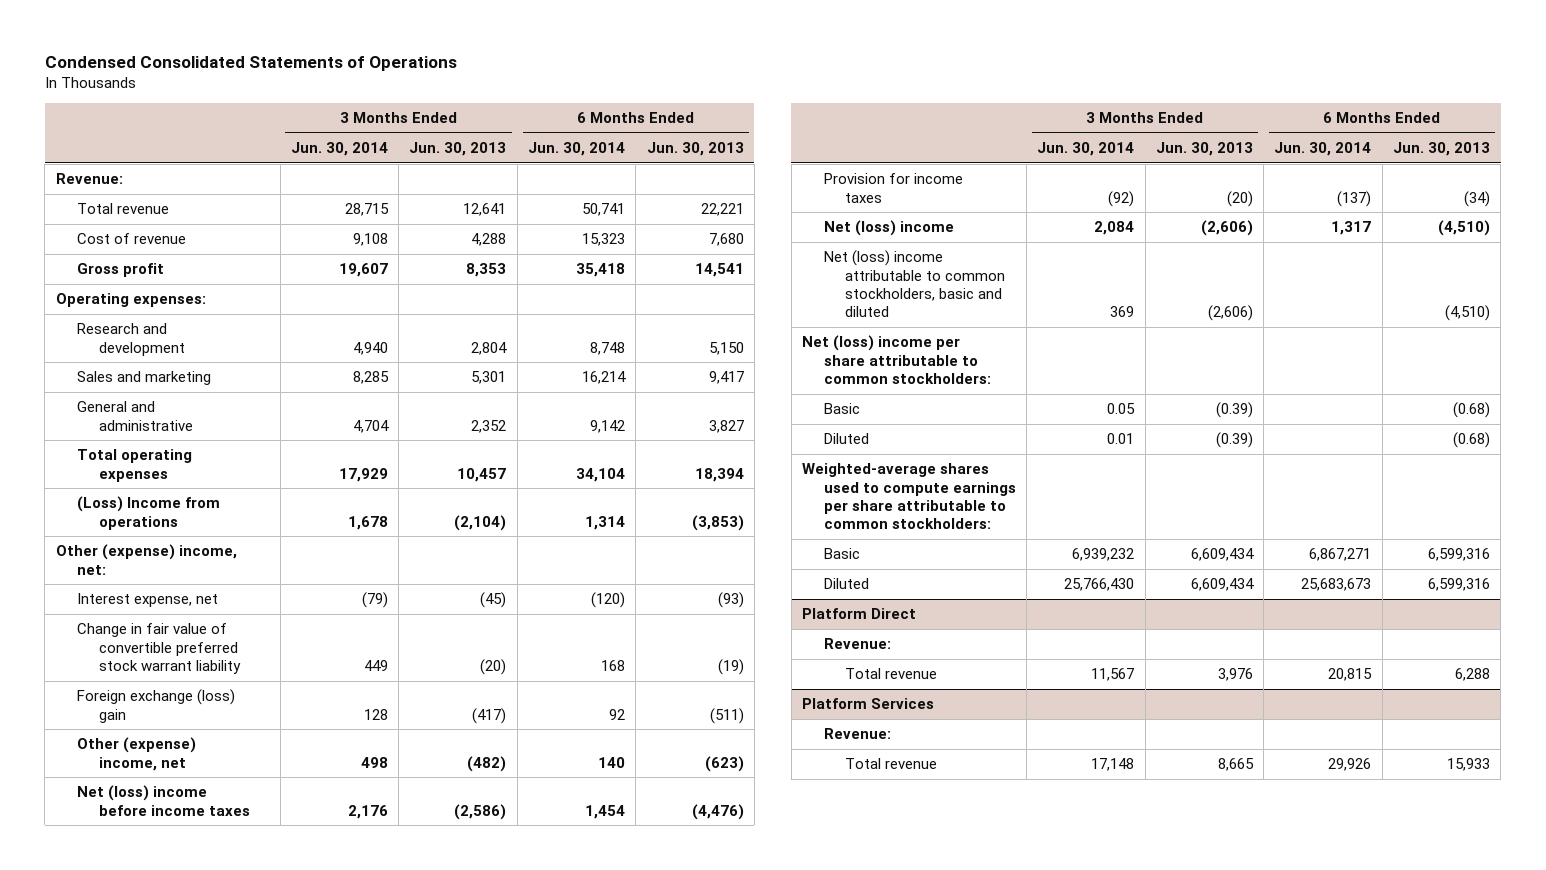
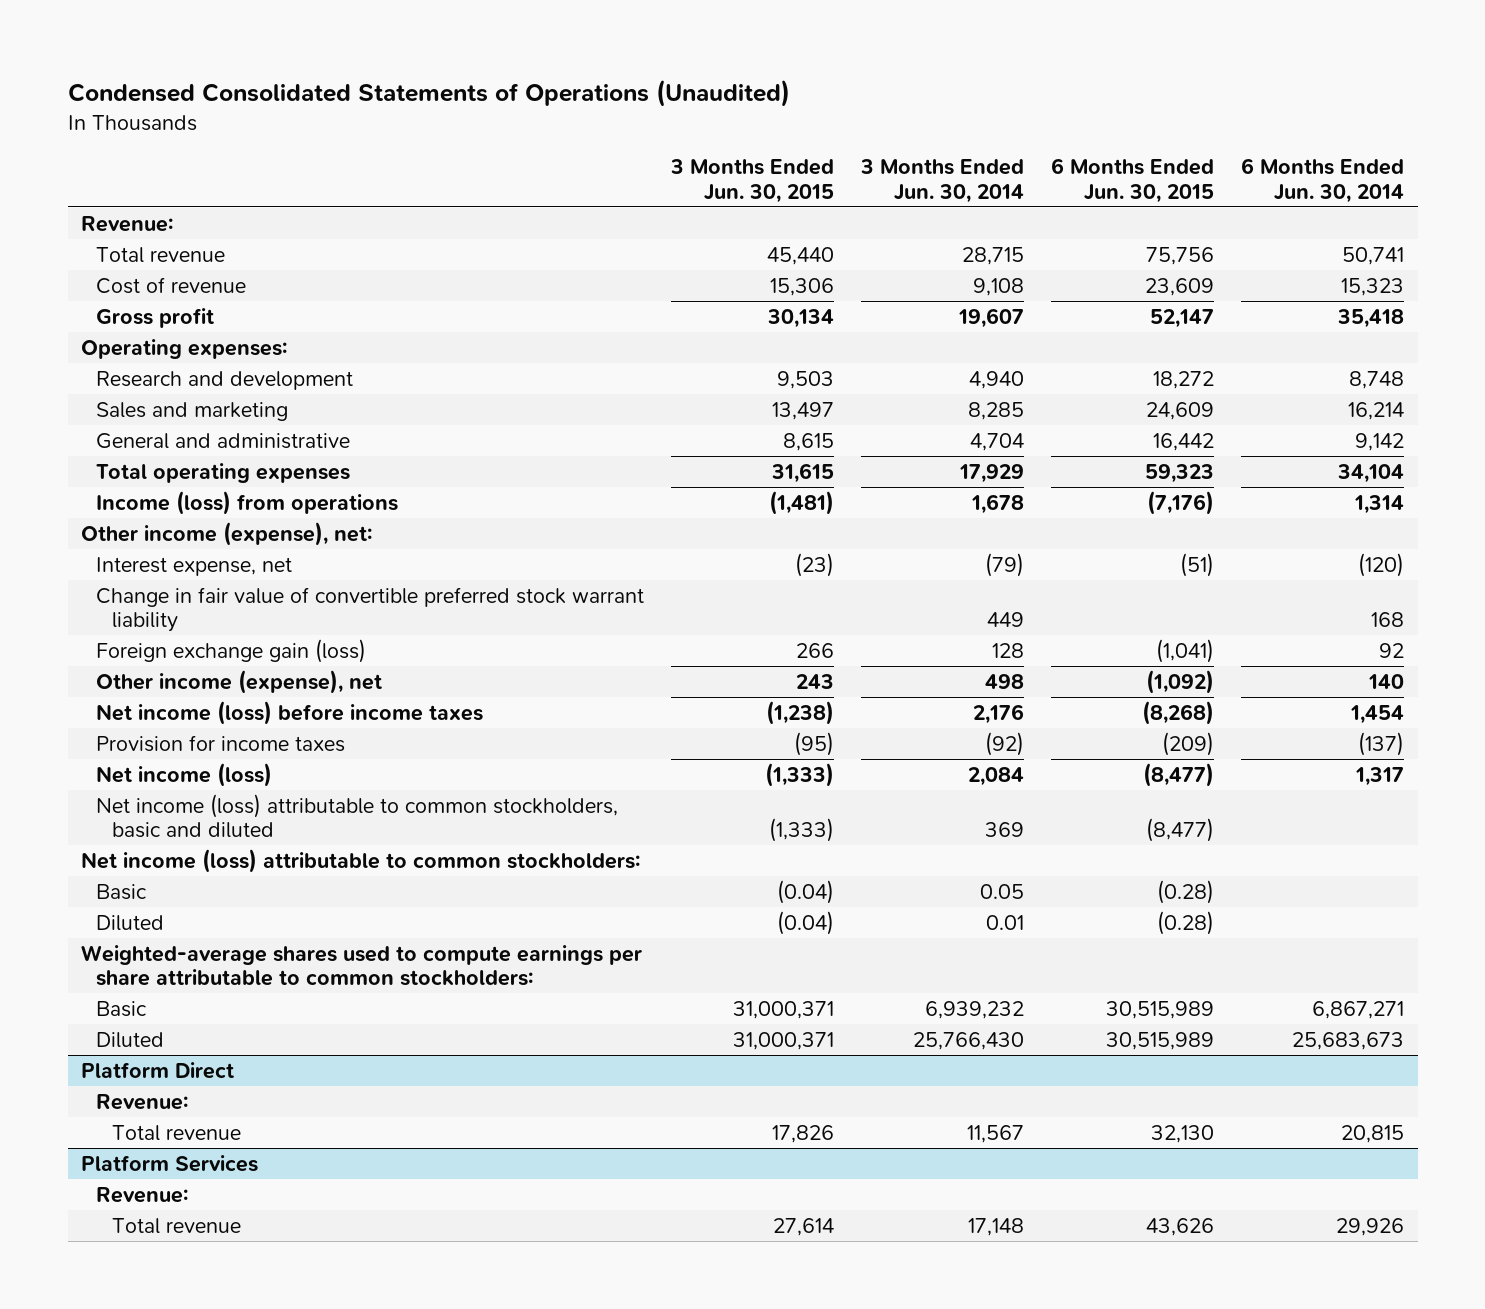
- Condensed Consolidated Statements of Operations
+ Condensed Consolidated Statements of Operations (Unaudited)
- | 3 Months Ended Jun. 30, 2014 | 3 Months Ended Jun. 30, 2013 | 6 Months Ended Jun. 30, 2014 | 6 Months Ended Jun. 30, 2013
+ | 3 Months Ended Jun. 30, 2015 | 3 Months Ended Jun. 30, 2014 | 6 Months Ended Jun. 30, 2015 | 6 Months Ended Jun. 30, 2014
- (Loss) Income from operations | 1,678 | (2,104) | 1,314 | (3,853)
- Other (expense) income, net:
+ Income (loss) from operations | (1,481) | 1,678 | (7,176) | 1,314
+ Other income (expense), net:
- Foreign exchange (loss) gain | 128 | (417) | 92 | (511)
- Other (expense) income, net | 498 | (482) | 140 | (623)
- Net (loss) income before income taxes | 2,176 | (2,586) | 1,454 | (4,476)
+ Foreign exchange gain (loss) | 266 | 128 | (1,041) | 92
+ Other income (expense), net | 243 | 498 | (1,092) | 140
+ Net income (loss) before income taxes | (1,238) | 2,176 | (8,268) | 1,454
- Net (loss) income | 2,084 | (2,606) | 1,317 | (4,510)
- Net (loss) income attributable to common stockholders, basic and diluted | 369 | (2,606) | | (4,510)
- Net (loss) income per share attributable to common stockholders:
+ Net income (loss) | (1,333) | 2,084 | (8,477) | 1,317
+ Net income (loss) attributable to common stockholders, basic and diluted | (1,333) | 369 | (8,477) |
+ Net income (loss) attributable to common stockholders:

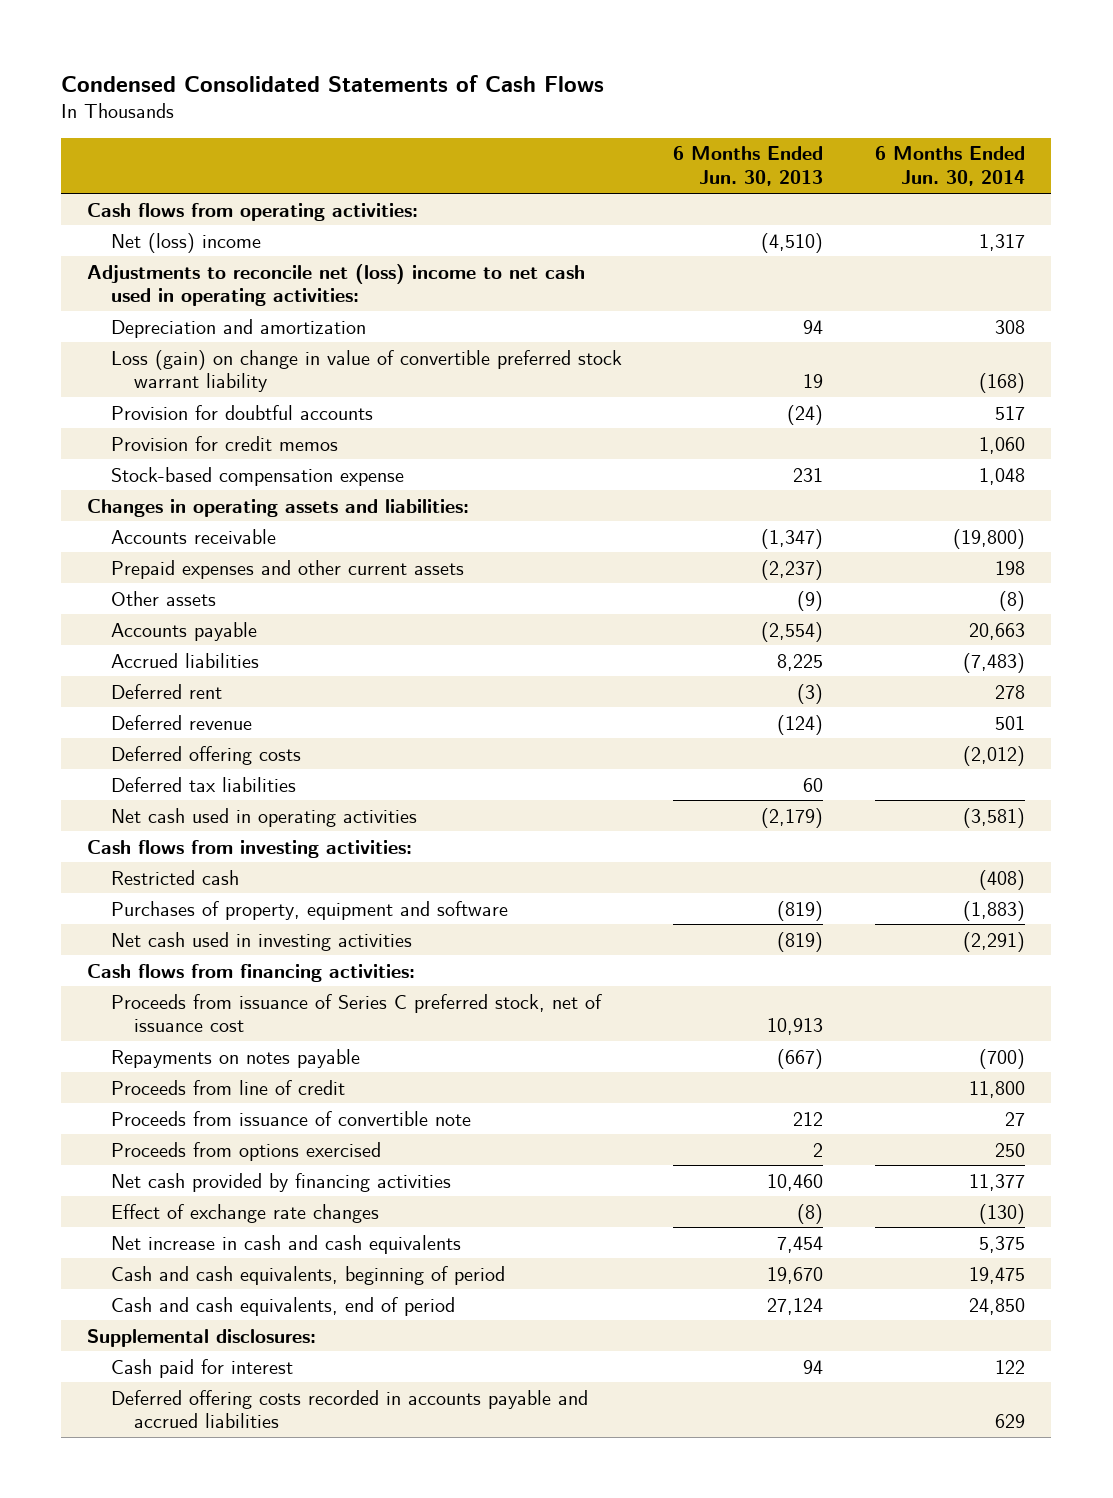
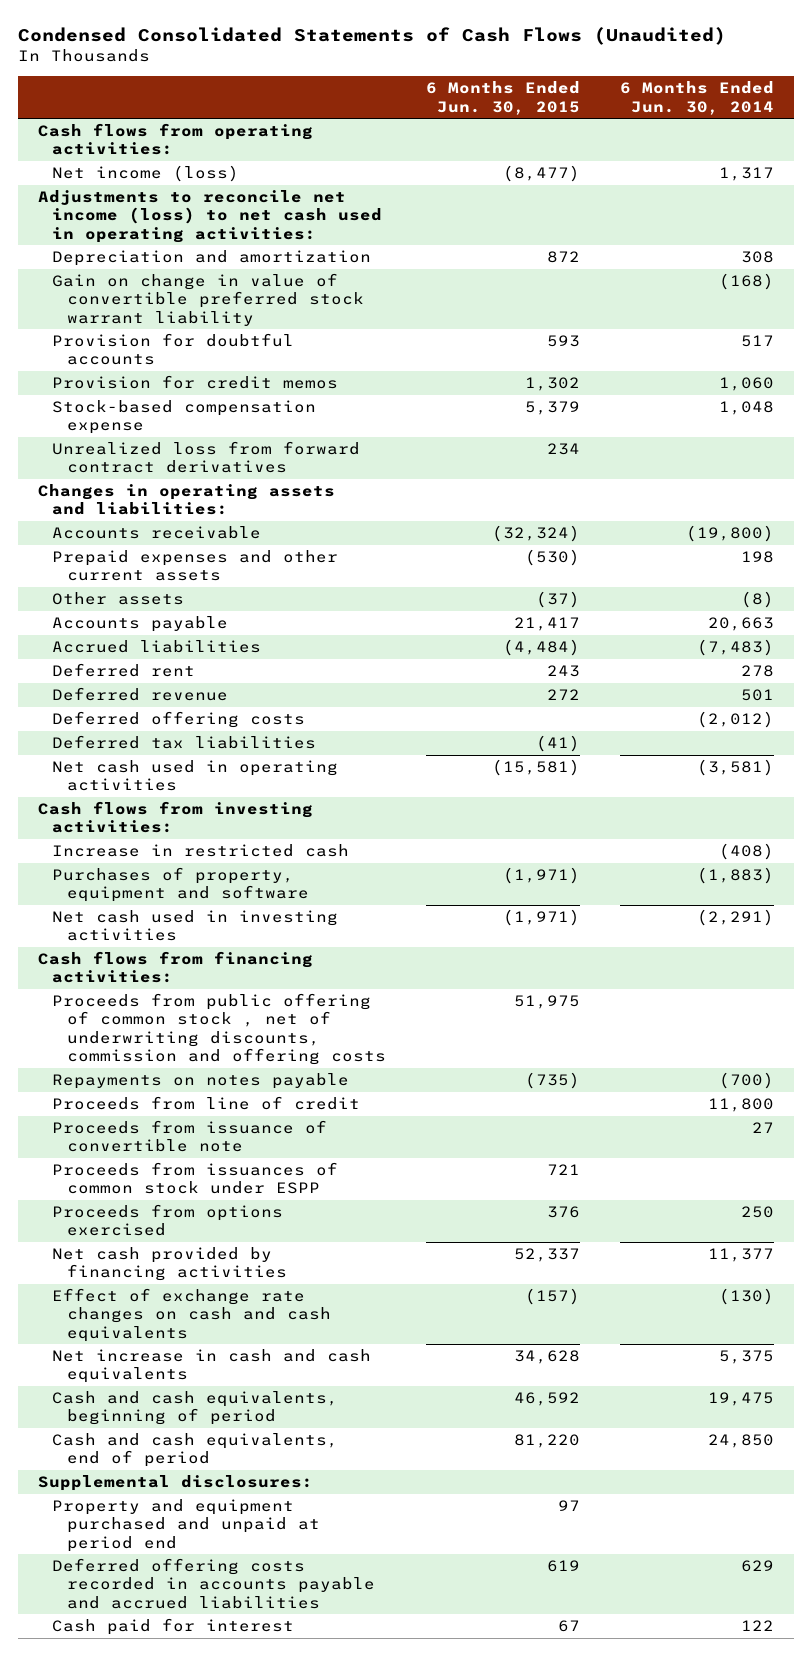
- Condensed Consolidated Statements of Cash Flows
+ Condensed Consolidated Statements of Cash Flows (Unaudited)
- | 6 Months Ended Jun. 30, 2013 | 6 Months Ended Jun. 30, 2014
+ | 6 Months Ended Jun. 30, 2015 | 6 Months Ended Jun. 30, 2014
- Net (loss) income | (4,510) | 1,317
- Adjustments to reconcile net (loss) income to net cash used in operating activities:
+ Net income (loss) | (8,477) | 1,317
+ Adjustments to reconcile net income (loss) to net cash used in operating activities:
- Loss (gain) on change in value of convertible preferred stock warrant liability | 19 | (168)
+ Gain on change in value of convertible preferred stock warrant liability | | (168)
+ Unrealized loss from forward contract derivatives | 234 |
- Restricted cash | | (408)
+ Increase in restricted cash | | (408)
- Proceeds from issuance of Series C preferred stock, net of issuance cost | 10,913 |
+ Proceeds from public offering of common stock , net of underwriting discounts, commission and offering costs | 51,975 |
+ Proceeds from issuances of common stock under ESPP | 721 |
- Effect of exchange rate changes | (8) | (130)
+ Effect of exchange rate changes on cash and cash equivalents | (157) | (130)
+ Property and equipment purchased and unpaid at period end | 97 |
moved down: Cash paid for interest | 67 | 122

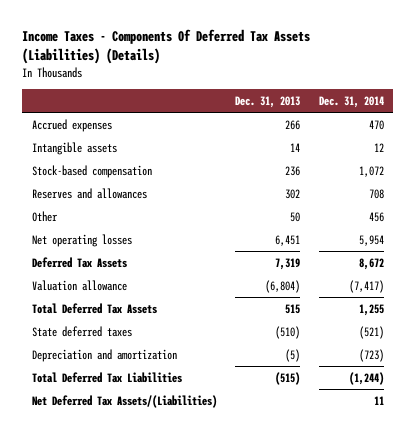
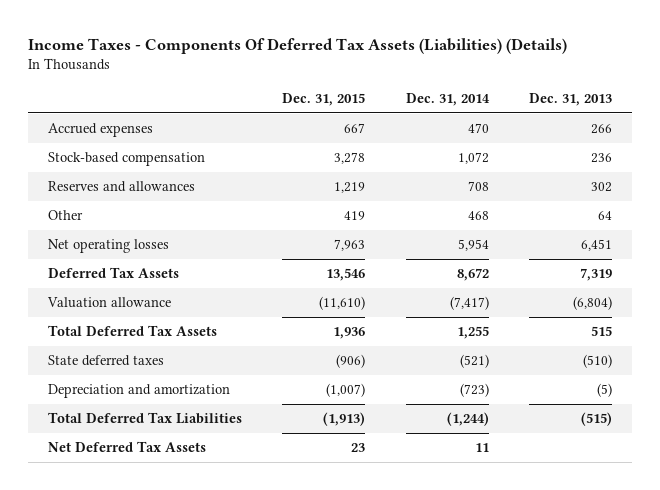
- | Dec. 31, 2013 | Dec. 31, 2014
+ | Dec. 31, 2015 | Dec. 31, 2014 | Dec. 31, 2013
- Intangible assets | 14 | 12
- Other | 50 | 456
+ Other | 419 | 468 | 64
- Net Deferred Tax Assets/(Liabilities) | | 11
+ Net Deferred Tax Assets | 23 | 11 |

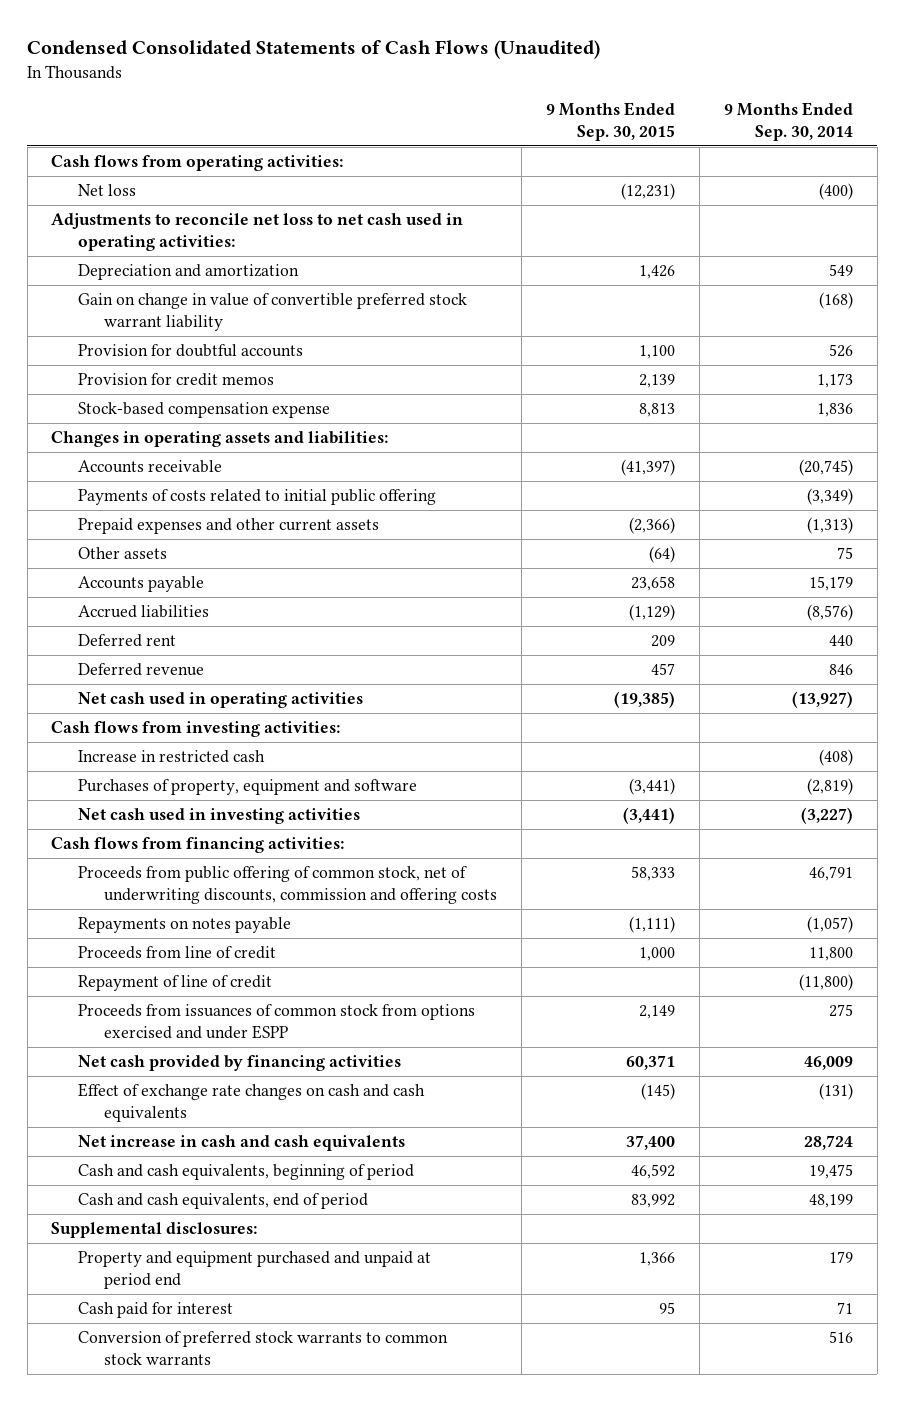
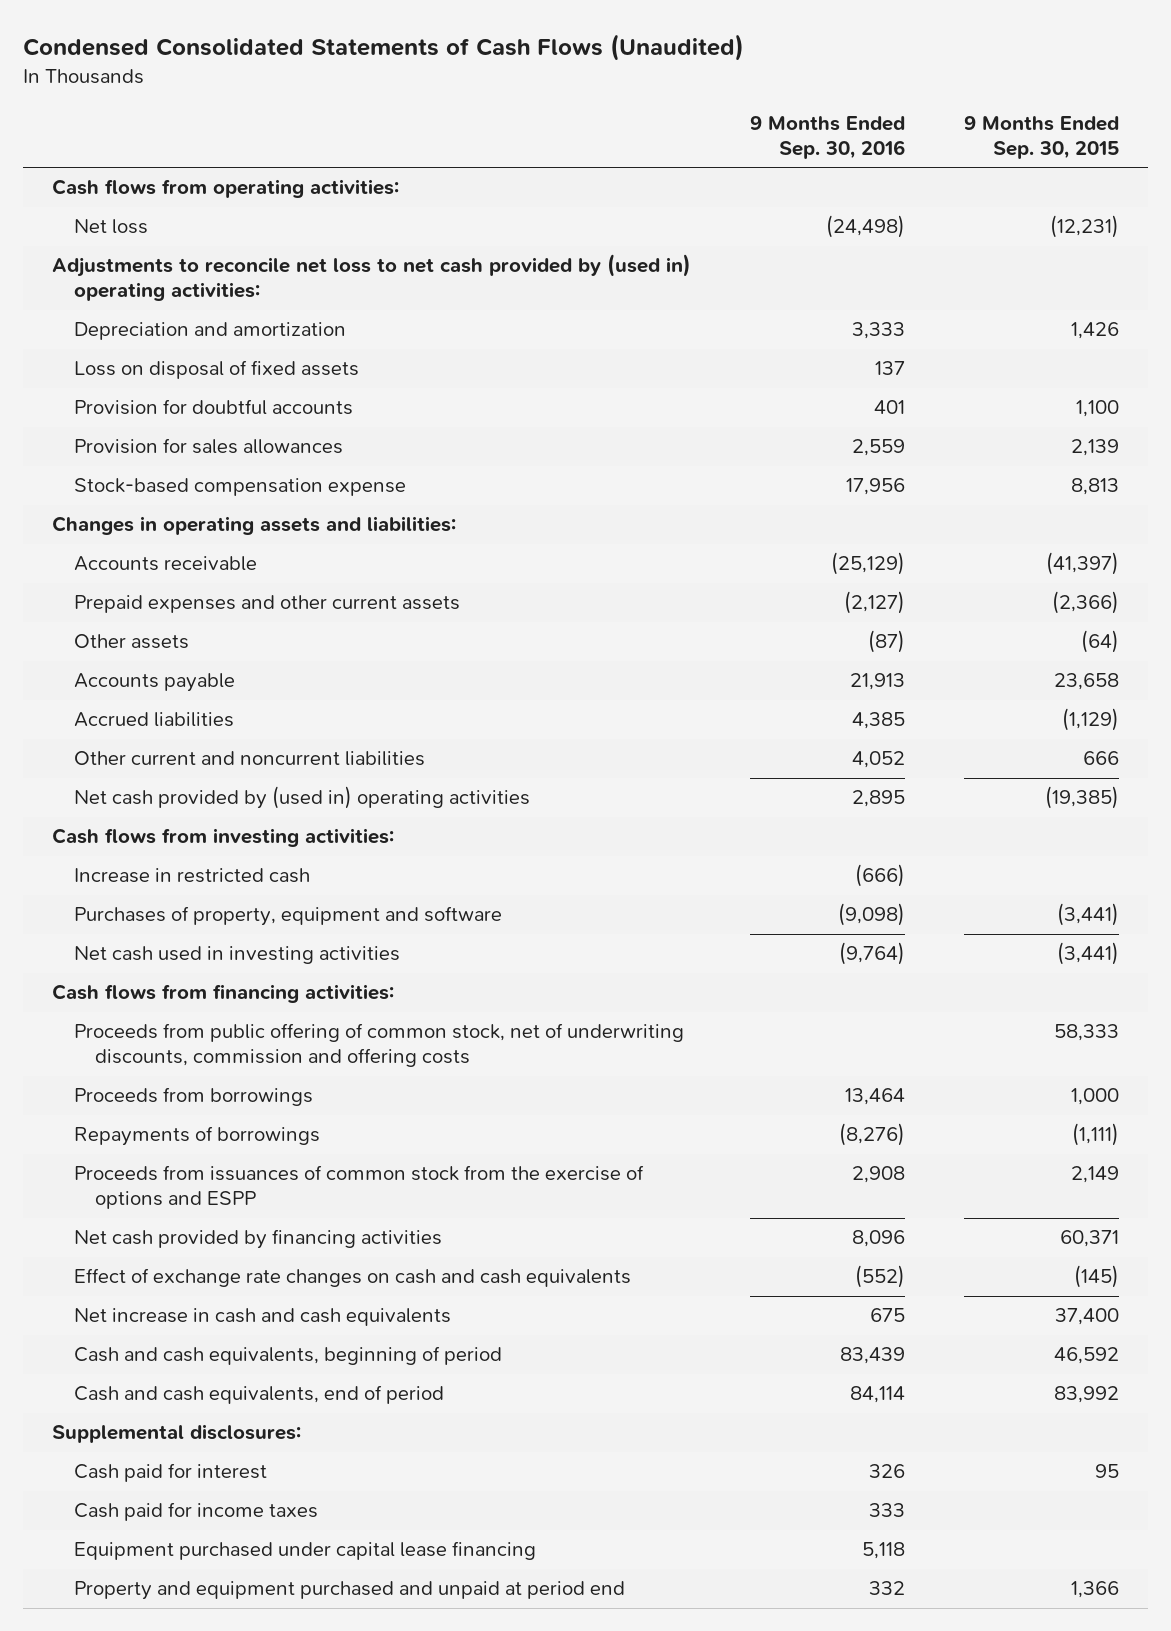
- | 9 Months Ended Sep. 30, 2015 | 9 Months Ended Sep. 30, 2014
+ | 9 Months Ended Sep. 30, 2016 | 9 Months Ended Sep. 30, 2015
- Adjustments to reconcile net loss to net cash used in operating activities:
+ Adjustments to reconcile net loss to net cash provided by (used in) operating activities:
- Gain on change in value of convertible preferred stock warrant liability | | (168)
+ Loss on disposal of fixed assets | 137 |
- Provision for credit memos | 2,139 | 1,173
+ Provision for sales allowances | 2,559 | 2,139
- Payments of costs related to initial public offering | | (3,349)
- Deferred rent | 209 | 440
- Deferred revenue | 457 | 846
- Net cash used in operating activities | (19,385) | (13,927)
+ Other current and noncurrent liabilities | 4,052 | 666
+ Net cash provided by (used in) operating activities | 2,895 | (19,385)
- Repayments on notes payable | (1,111) | (1,057)
- Proceeds from line of credit | 1,000 | 11,800
- Repayment of line of credit | | (11,800)
- Proceeds from issuances of common stock from options exercised and under ESPP | 2,149 | 275
+ Proceeds from borrowings | 13,464 | 1,000
+ Repayments of borrowings | (8,276) | (1,111)
+ Proceeds from issuances of common stock from the exercise of options and ESPP | 2,908 | 2,149
- Conversion of preferred stock warrants to common stock warrants | | 516
+ Cash paid for income taxes | 333 |
+ Equipment purchased under capital lease financing | 5,118 |
moved down: Property and equipment purchased and unpaid at period end | 332 | 1,366

